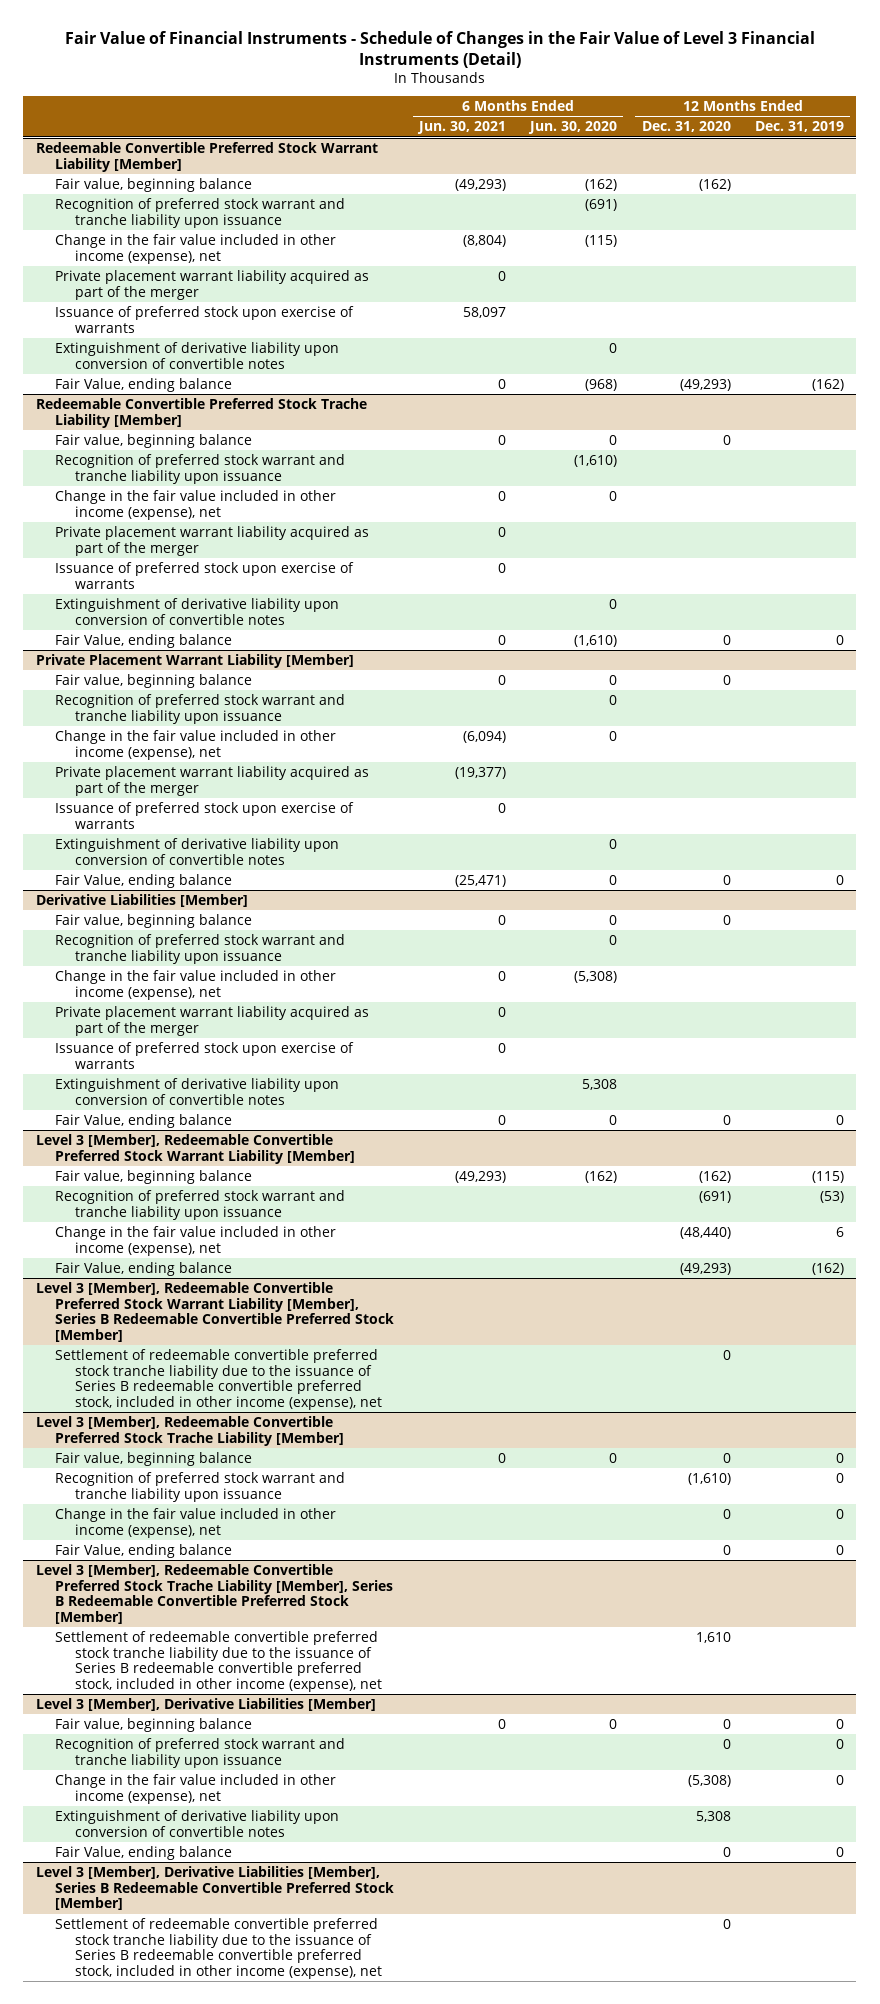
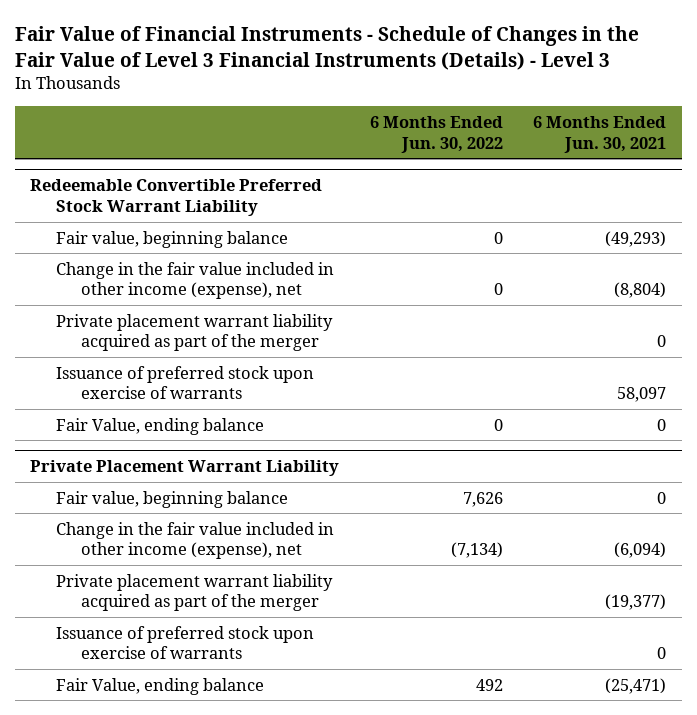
- Fair Value of Financial Instruments - Schedule of Changes in the Fair Value of Level 3 Financial Instruments (Detail)
+ Fair Value of Financial Instruments - Schedule of Changes in the Fair Value of Level 3 Financial Instruments (Details) - Level 3
- | 6 Months Ended Jun. 30, 2021 | 6 Months Ended Jun. 30, 2020 | 12 Months Ended Dec. 31, 2020 | 12 Months Ended Dec. 31, 2019
+ | 6 Months Ended Jun. 30, 2022 | 6 Months Ended Jun. 30, 2021
- Redeemable Convertible Preferred Stock Warrant Liability [Member]
+ Redeemable Convertible Preferred Stock Warrant Liability
- Recognition of preferred stock warrant and tranche liability upon issuance | | (691) | |
- Extinguishment of derivative liability upon conversion of convertible notes | | 0 | |
- Redeemable Convertible Preferred Stock Trache Liability [Member]
- Fair value, beginning balance | 0 | 0 | 0 |
- Recognition of preferred stock warrant and tranche liability upon issuance | | (1,610) | |
- Change in the fair value included in other income (expense), net | 0 | 0 | |
- Private placement warrant liability acquired as part of the merger | 0 | | |
- Issuance of preferred stock upon exercise of warrants | 0 | | |
- Extinguishment of derivative liability upon conversion of convertible notes | | 0 | |
- Fair Value, ending balance | 0 | (1,610) | 0 | 0
- Private Placement Warrant Liability [Member]
+ Private Placement Warrant Liability
- Recognition of preferred stock warrant and tranche liability upon issuance | | 0 | |
- Extinguishment of derivative liability upon conversion of convertible notes | | 0 | |
- Derivative Liabilities [Member]
- Fair value, beginning balance | 0 | 0 | 0 |
- Recognition of preferred stock warrant and tranche liability upon issuance | | 0 | |
- Change in the fair value included in other income (expense), net | 0 | (5,308) | |
- Private placement warrant liability acquired as part of the merger | 0 | | |
- Issuance of preferred stock upon exercise of warrants | 0 | | |
- Extinguishment of derivative liability upon conversion of convertible notes | | 5,308 | |
- Fair Value, ending balance | 0 | 0 | 0 | 0
- Level 3 [Member], Redeemable Convertible Preferred Stock Warrant Liability [Member]
- Fair value, beginning balance | (49,293) | (162) | (162) | (115)
- Recognition of preferred stock warrant and tranche liability upon issuance | | | (691) | (53)
- Change in the fair value included in other income (expense), net | | | (48,440) | 6
- Fair Value, ending balance | | | (49,293) | (162)
- Level 3 [Member], Redeemable Convertible Preferred Stock Warrant Liability [Member], Series B Redeemable Convertible Preferred Stock [Member]
- Settlement of redeemable convertible preferred stock tranche liability due to the issuance of Series B redeemable convertible preferred stock, included in other income (expense), net | | | 0 |
- Level 3 [Member], Redeemable Convertible Preferred Stock Trache Liability [Member]
- Fair value, beginning balance | 0 | 0 | 0 | 0
- Recognition of preferred stock warrant and tranche liability upon issuance | | | (1,610) | 0
- Change in the fair value included in other income (expense), net | | | 0 | 0
- Fair Value, ending balance | | | 0 | 0
- Level 3 [Member], Redeemable Convertible Preferred Stock Trache Liability [Member], Series B Redeemable Convertible Preferred Stock [Member]
- Settlement of redeemable convertible preferred stock tranche liability due to the issuance of Series B redeemable convertible preferred stock, included in other income (expense), net | | | 1,610 |
- Level 3 [Member], Derivative Liabilities [Member]
- Fair value, beginning balance | 0 | 0 | 0 | 0
- Recognition of preferred stock warrant and tranche liability upon issuance | | | 0 | 0
- Change in the fair value included in other income (expense), net | | | (5,308) | 0
- Extinguishment of derivative liability upon conversion of convertible notes | | | 5,308 |
- Fair Value, ending balance | | | 0 | 0
- Level 3 [Member], Derivative Liabilities [Member], Series B Redeemable Convertible Preferred Stock [Member]
- Settlement of redeemable convertible preferred stock tranche liability due to the issuance of Series B redeemable convertible preferred stock, included in other income (expense), net | | | 0 |

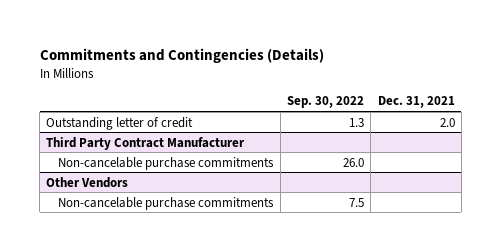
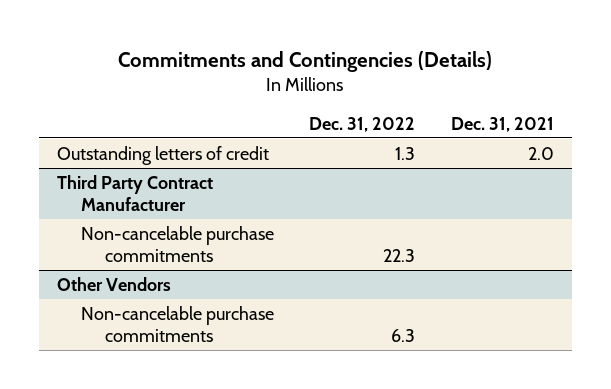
- | Sep. 30, 2022 | Dec. 31, 2021
+ | Dec. 31, 2022 | Dec. 31, 2021
- Outstanding letter of credit | 1.3 | 2.0
+ Outstanding letters of credit | 1.3 | 2.0

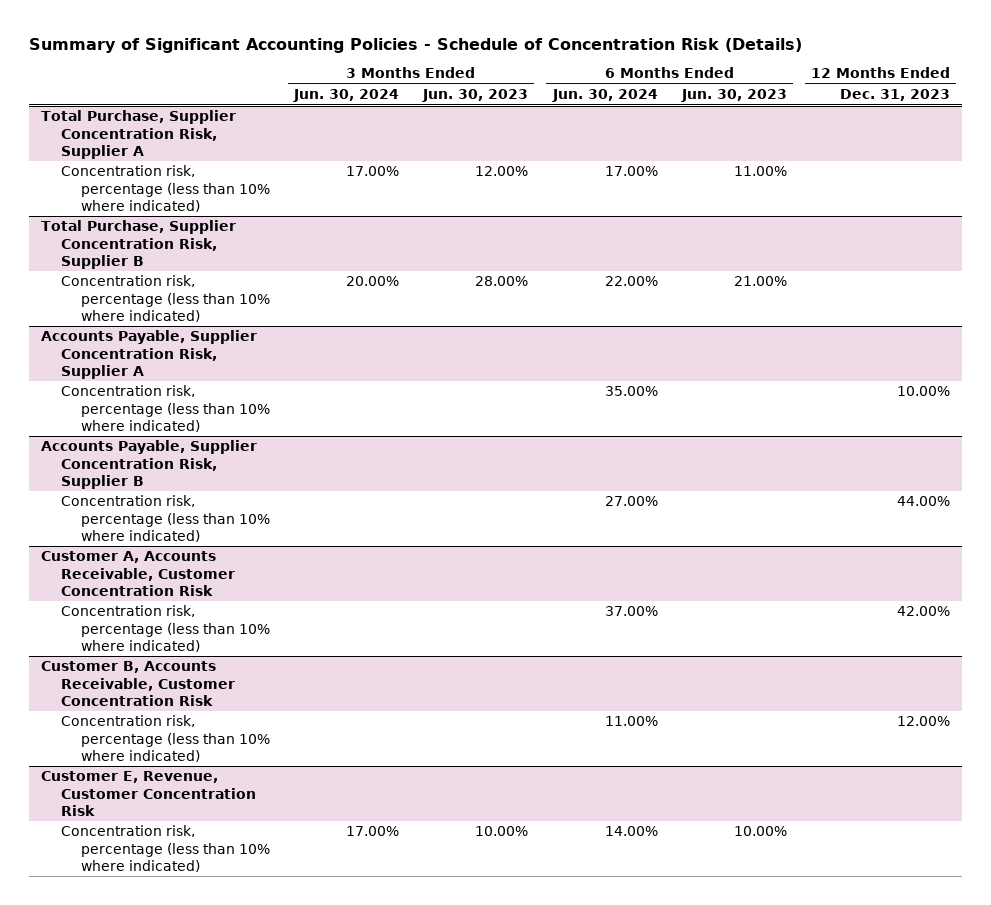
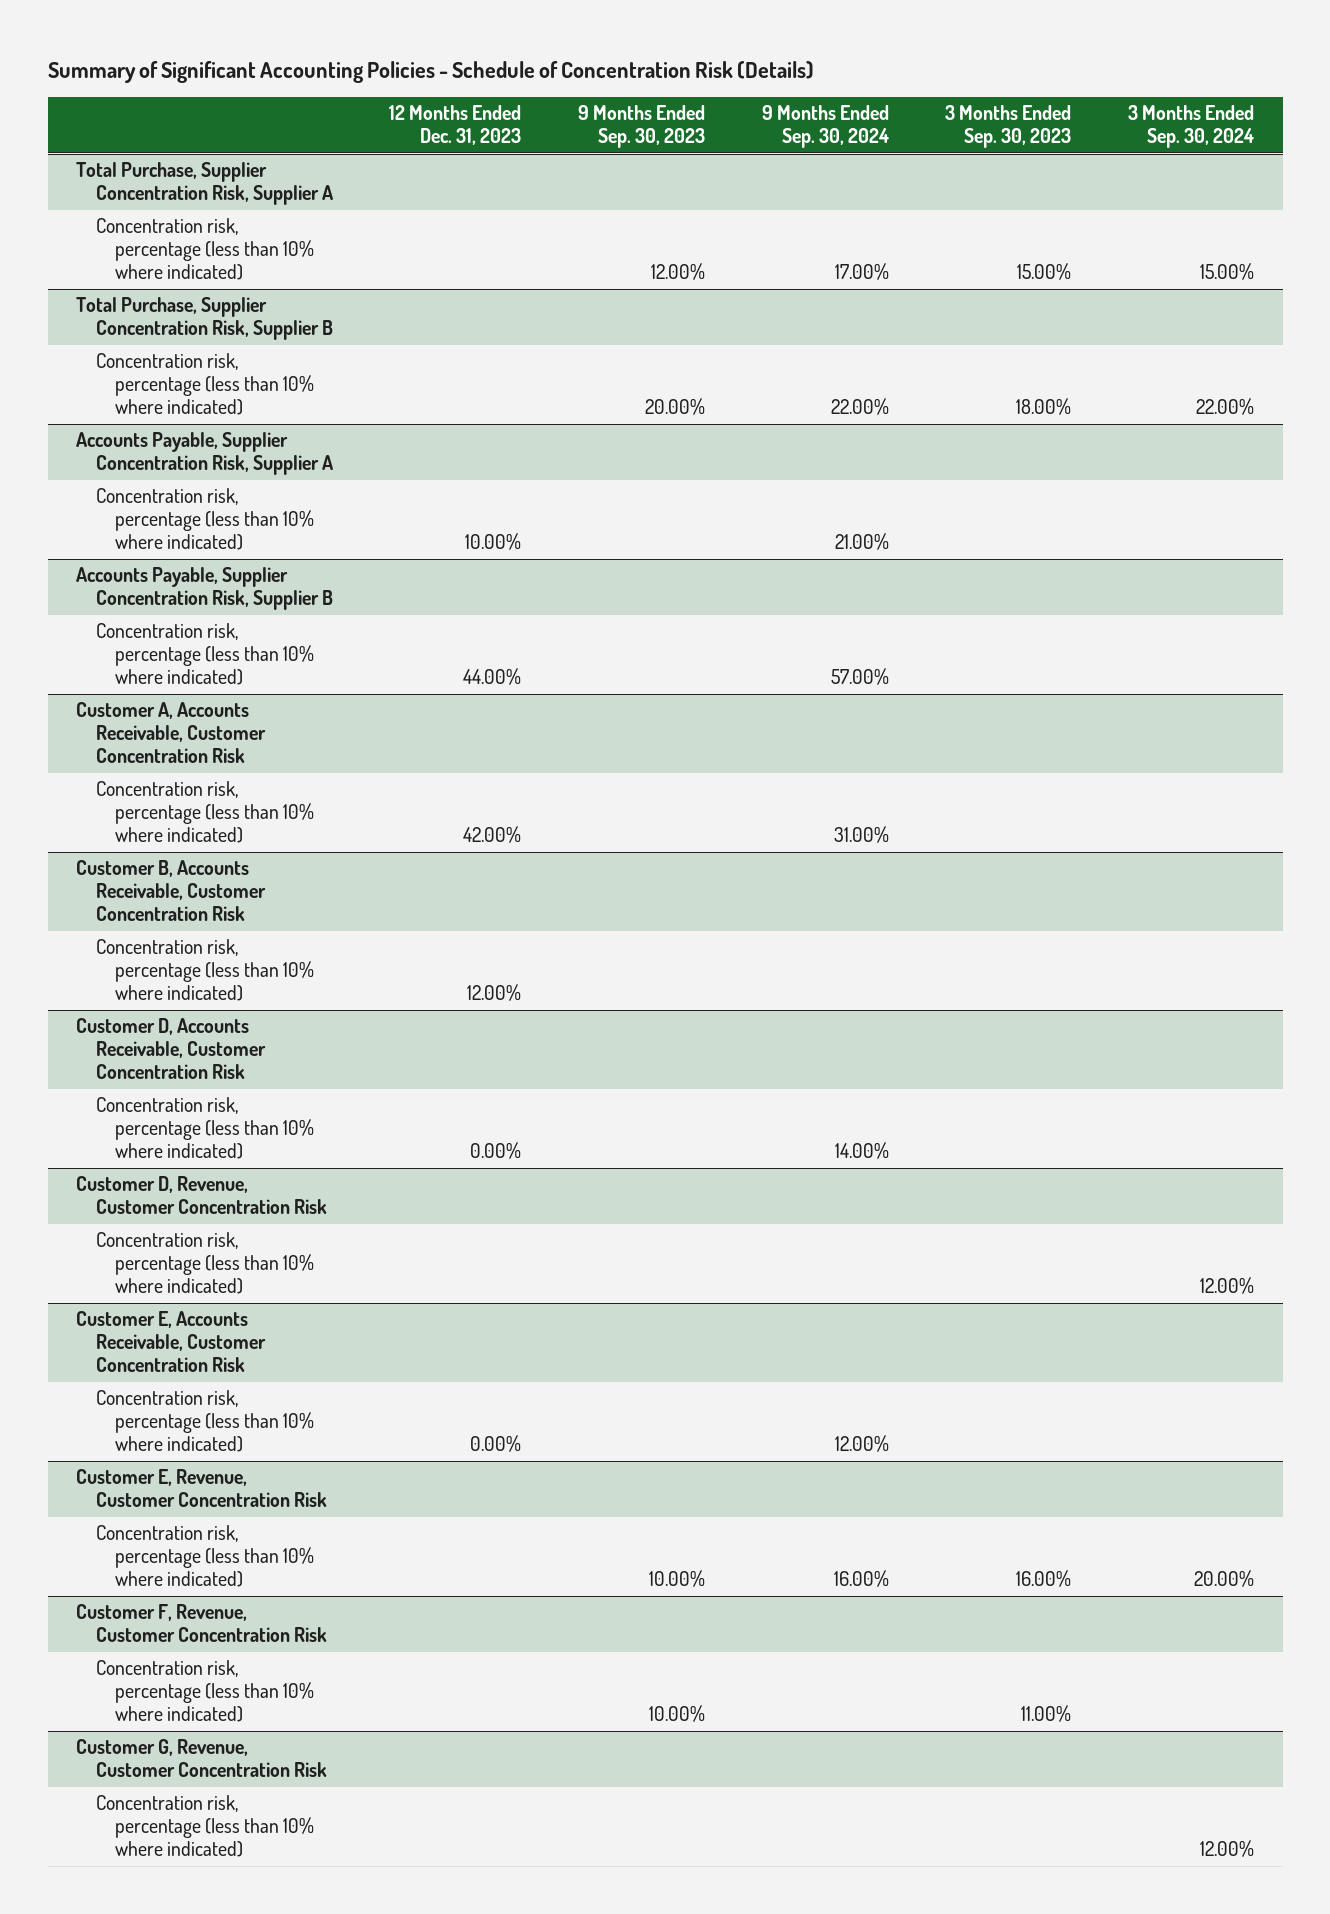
- | 3 Months Ended Jun. 30, 2024 | 3 Months Ended Jun. 30, 2023 | 6 Months Ended Jun. 30, 2024 | 6 Months Ended Jun. 30, 2023 | 12 Months Ended Dec. 31, 2023
+ | 12 Months Ended Dec. 31, 2023 | 9 Months Ended Sep. 30, 2023 | 9 Months Ended Sep. 30, 2024 | 3 Months Ended Sep. 30, 2023 | 3 Months Ended Sep. 30, 2024
+ Customer D, Accounts Receivable, Customer Concentration Risk
+ Concentration risk, percentage (less than 10% where indicated) | 0.00% | | 14.00% | |
+ Customer D, Revenue, Customer Concentration Risk
+ Concentration risk, percentage (less than 10% where indicated) | | | | | 12.00%
+ Customer E, Accounts Receivable, Customer Concentration Risk
+ Concentration risk, percentage (less than 10% where indicated) | 0.00% | | 12.00% | |
+ Customer F, Revenue, Customer Concentration Risk
+ Concentration risk, percentage (less than 10% where indicated) | | 10.00% | | 11.00% |
+ Customer G, Revenue, Customer Concentration Risk
+ Concentration risk, percentage (less than 10% where indicated) | | | | | 12.00%

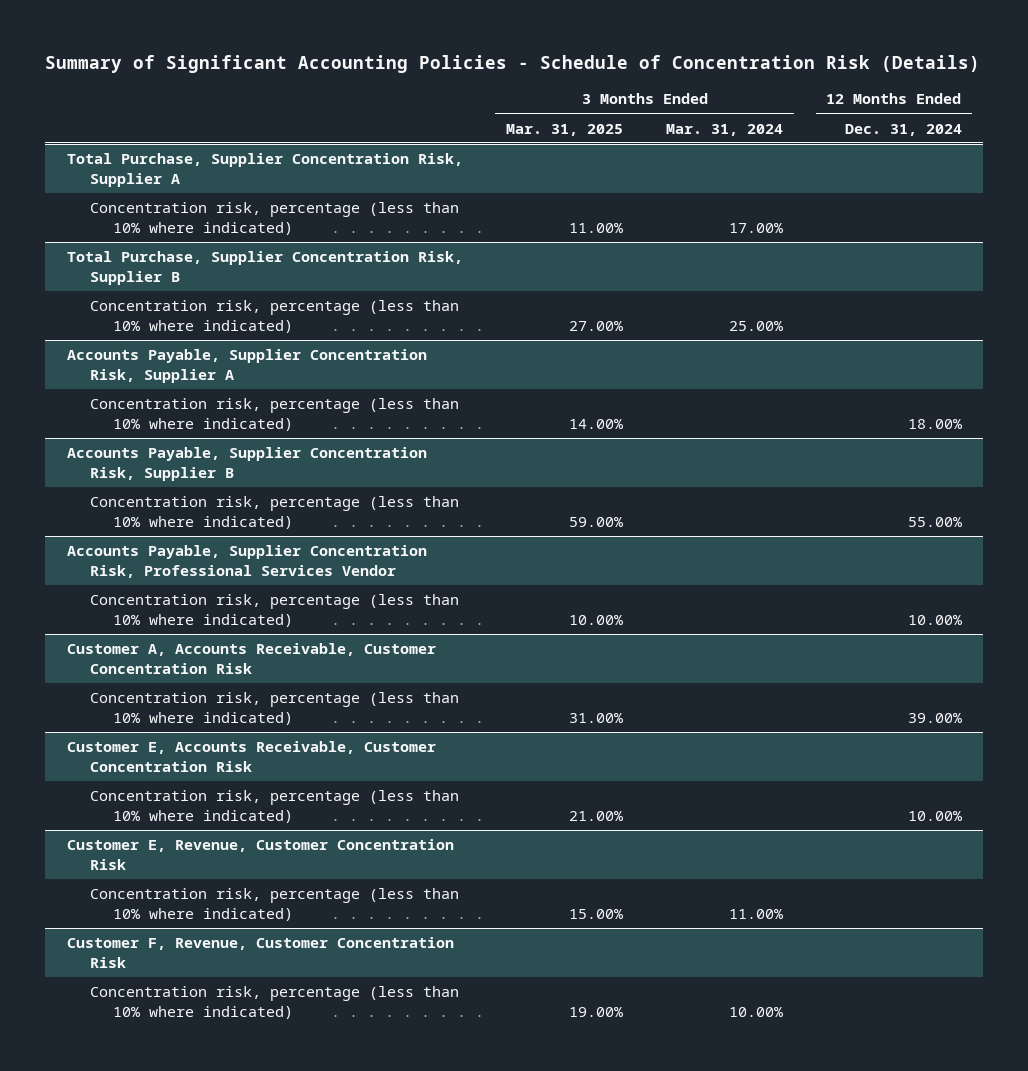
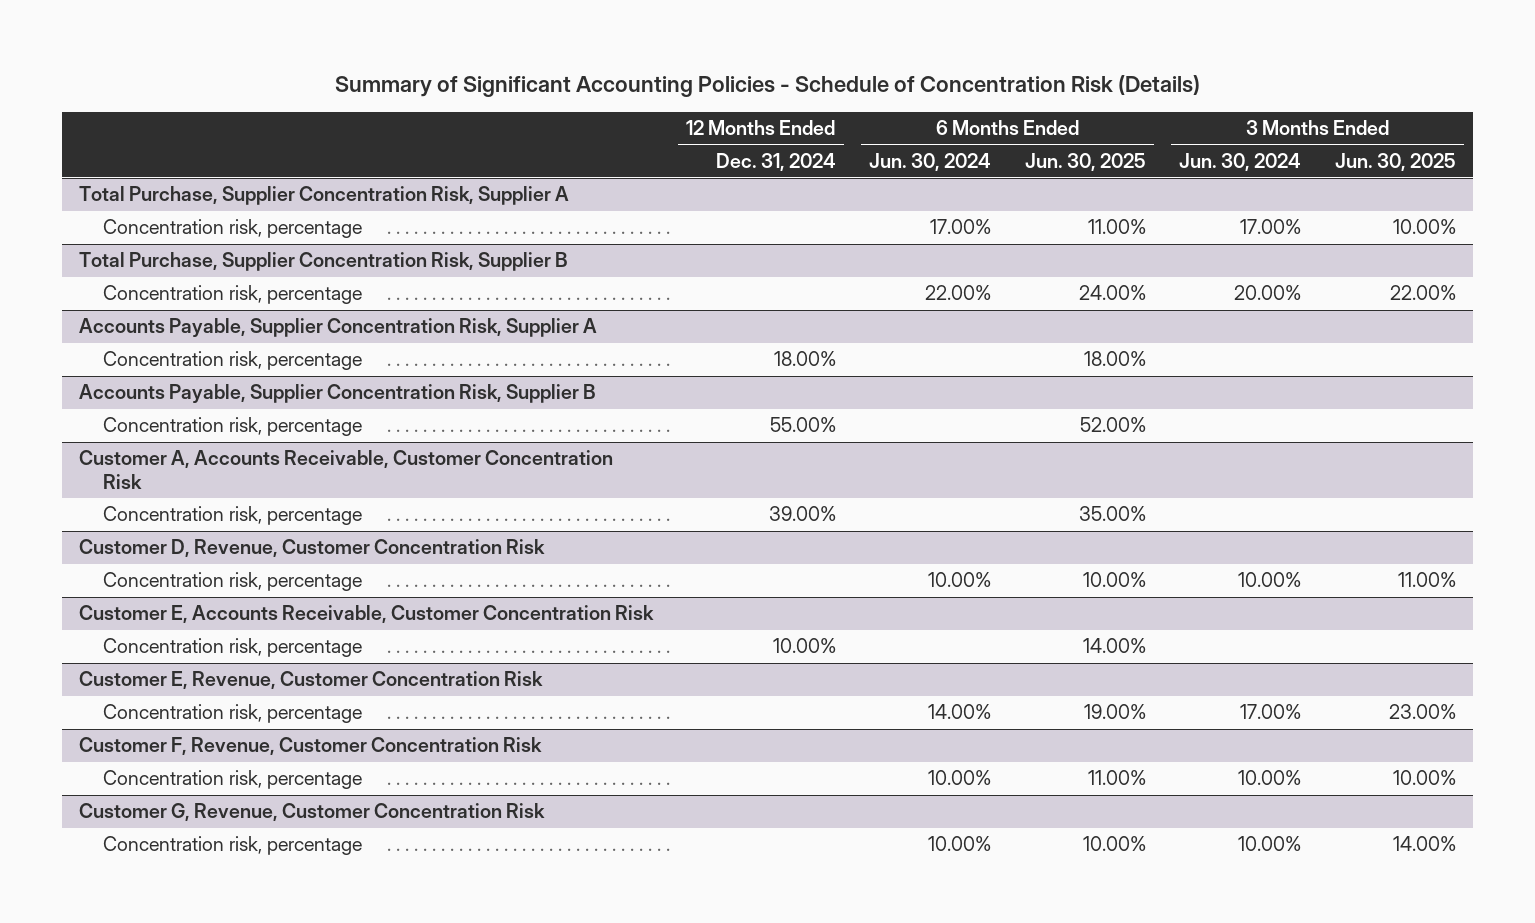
- | 3 Months Ended Mar. 31, 2025 | 3 Months Ended Mar. 31, 2024 | 12 Months Ended Dec. 31, 2024
+ | 12 Months Ended Dec. 31, 2024 | 6 Months Ended Jun. 30, 2024 | 6 Months Ended Jun. 30, 2025 | 3 Months Ended Jun. 30, 2024 | 3 Months Ended Jun. 30, 2025
@ Total Purchase, Supplier Concentration Risk, Supplier A
- Concentration risk, percentage (less than 10% where indicated) | 11.00% | 17.00% |
+ Concentration risk, percentage | | 17.00% | 11.00% | 17.00% | 10.00%
@ Total Purchase, Supplier Concentration Risk, Supplier B
- Concentration risk, percentage (less than 10% where indicated) | 27.00% | 25.00% |
+ Concentration risk, percentage | | 22.00% | 24.00% | 20.00% | 22.00%
@ Accounts Payable, Supplier Concentration Risk, Supplier A
- Concentration risk, percentage (less than 10% where indicated) | 14.00% | | 18.00%
+ Concentration risk, percentage | 18.00% | | 18.00% | |
@ Accounts Payable, Supplier Concentration Risk, Supplier B
- Concentration risk, percentage (less than 10% where indicated) | 59.00% | | 55.00%
- Accounts Payable, Supplier Concentration Risk, Professional Services Vendor
- Concentration risk, percentage (less than 10% where indicated) | 10.00% | | 10.00%
@ Accounts Payable, Supplier Concentration Risk, Supplier B
+ Concentration risk, percentage | 55.00% | | 52.00% | |
@ Customer A, Accounts Receivable, Customer Concentration Risk
- Concentration risk, percentage (less than 10% where indicated) | 31.00% | | 39.00%
+ Concentration risk, percentage | 39.00% | | 35.00% | |
+ Customer D, Revenue, Customer Concentration Risk
+ Concentration risk, percentage | | 10.00% | 10.00% | 10.00% | 11.00%
@ Customer E, Accounts Receivable, Customer Concentration Risk
- Concentration risk, percentage (less than 10% where indicated) | 21.00% | | 10.00%
+ Concentration risk, percentage | 10.00% | | 14.00% | |
@ Customer E, Revenue, Customer Concentration Risk
- Concentration risk, percentage (less than 10% where indicated) | 15.00% | 11.00% |
+ Concentration risk, percentage | | 14.00% | 19.00% | 17.00% | 23.00%
@ Customer F, Revenue, Customer Concentration Risk
- Concentration risk, percentage (less than 10% where indicated) | 19.00% | 10.00% |
+ Concentration risk, percentage | | 10.00% | 11.00% | 10.00% | 10.00%
+ Customer G, Revenue, Customer Concentration Risk
+ Concentration risk, percentage | | 10.00% | 10.00% | 10.00% | 14.00%

